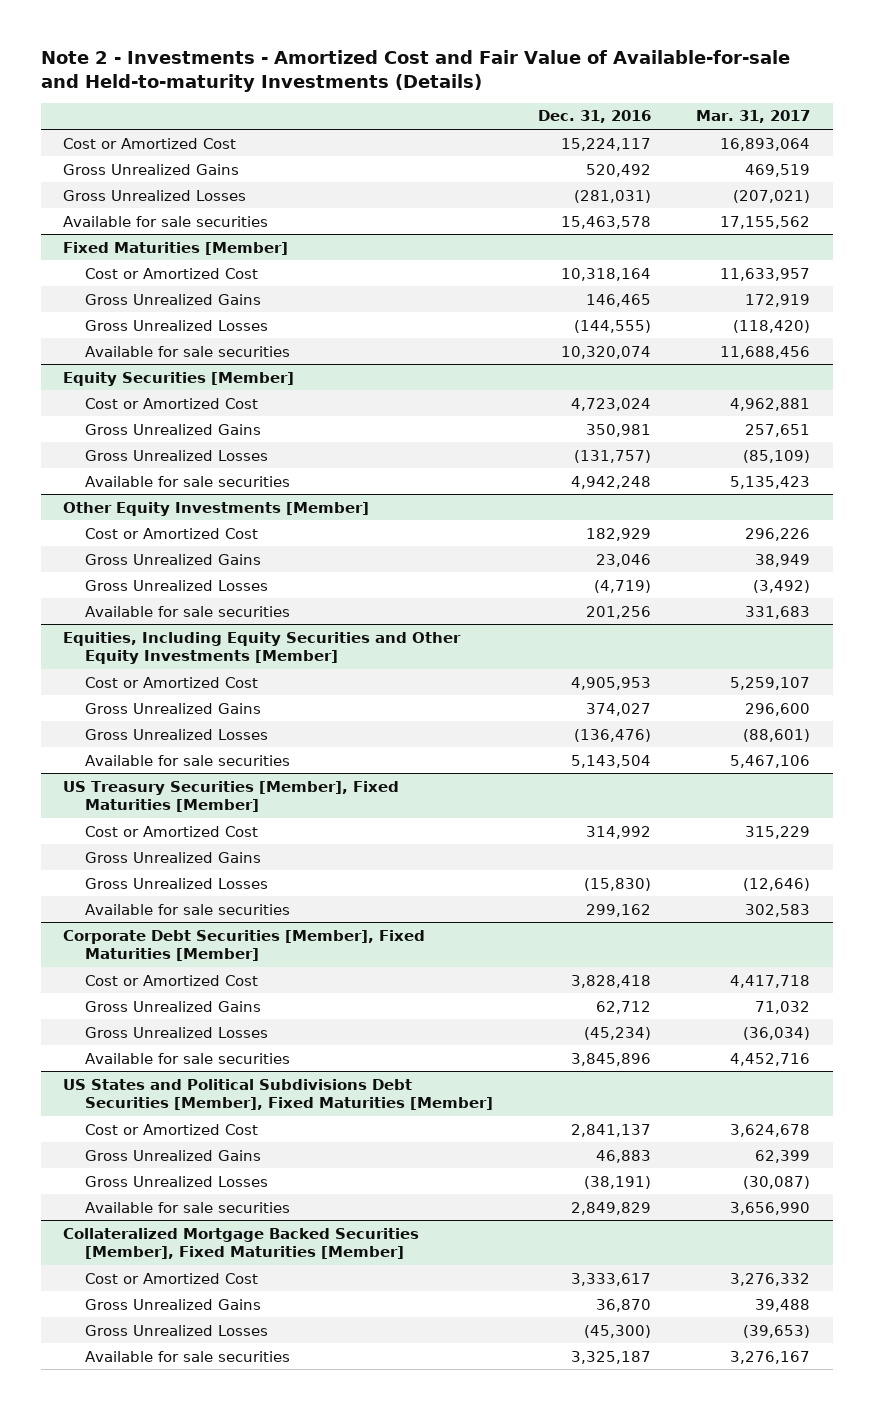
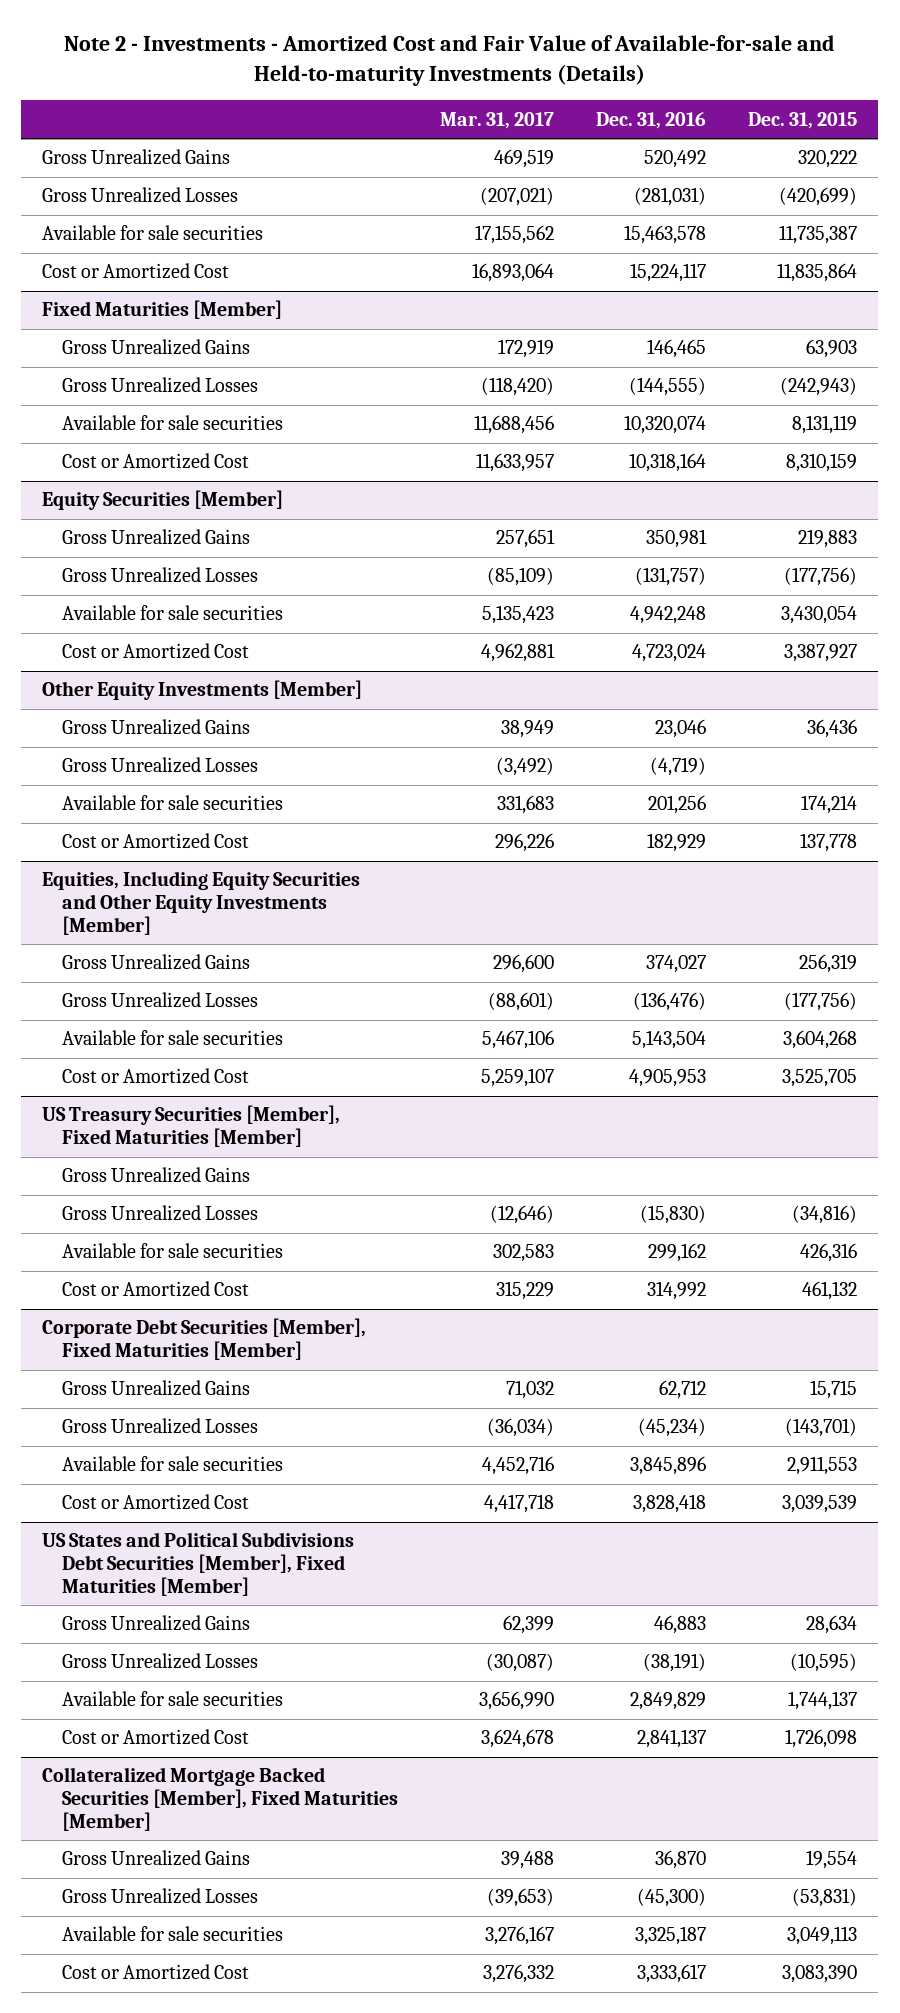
- | Dec. 31, 2016 | Mar. 31, 2017
+ | Mar. 31, 2017 | Dec. 31, 2016 | Dec. 31, 2015
moved down: Cost or Amortized Cost | 16,893,064 | 15,224,117 | 11,835,864
@ Fixed Maturities [Member]
moved down: Cost or Amortized Cost | 11,633,957 | 10,318,164 | 8,310,159
@ Equity Securities [Member]
moved down: Cost or Amortized Cost | 4,962,881 | 4,723,024 | 3,387,927
@ Other Equity Investments [Member]
moved down: Cost or Amortized Cost | 296,226 | 182,929 | 137,778
@ Equities, Including Equity Securities and Other Equity Investments [Member]
moved down: Cost or Amortized Cost | 5,259,107 | 4,905,953 | 3,525,705
@ US Treasury Securities [Member], Fixed Maturities [Member]
moved down: Cost or Amortized Cost | 315,229 | 314,992 | 461,132
@ Corporate Debt Securities [Member], Fixed Maturities [Member]
moved down: Cost or Amortized Cost | 4,417,718 | 3,828,418 | 3,039,539
@ US States and Political Subdivisions Debt Securities [Member], Fixed Maturities [Member]
moved down: Cost or Amortized Cost | 3,624,678 | 2,841,137 | 1,726,098
@ Collateralized Mortgage Backed Securities [Member], Fixed Maturities [Member]
moved down: Cost or Amortized Cost | 3,276,332 | 3,333,617 | 3,083,390

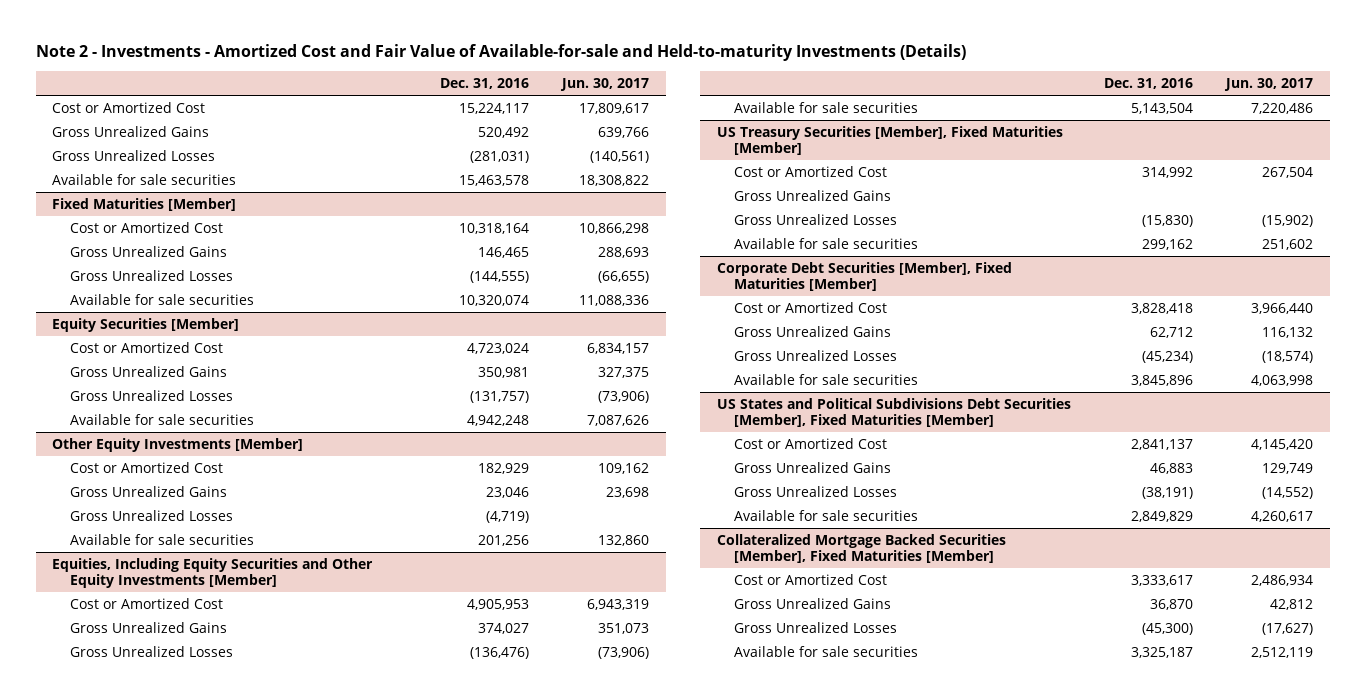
- | Mar. 31, 2017 | Dec. 31, 2016 | Dec. 31, 2015
+ | Dec. 31, 2016 | Jun. 30, 2017
moved up: Cost or Amortized Cost | 15,224,117 | 17,809,617
@ Fixed Maturities [Member]
moved up: Cost or Amortized Cost | 10,318,164 | 10,866,298
@ Equity Securities [Member]
moved up: Cost or Amortized Cost | 4,723,024 | 6,834,157
@ Other Equity Investments [Member]
moved up: Cost or Amortized Cost | 182,929 | 109,162
@ Equities, Including Equity Securities and Other Equity Investments [Member]
moved up: Cost or Amortized Cost | 4,905,953 | 6,943,319
@ US Treasury Securities [Member], Fixed Maturities [Member]
moved up: Cost or Amortized Cost | 314,992 | 267,504
@ Corporate Debt Securities [Member], Fixed Maturities [Member]
moved up: Cost or Amortized Cost | 3,828,418 | 3,966,440
@ US States and Political Subdivisions Debt Securities [Member], Fixed Maturities [Member]
moved up: Cost or Amortized Cost | 2,841,137 | 4,145,420
@ Collateralized Mortgage Backed Securities [Member], Fixed Maturities [Member]
moved up: Cost or Amortized Cost | 3,333,617 | 2,486,934

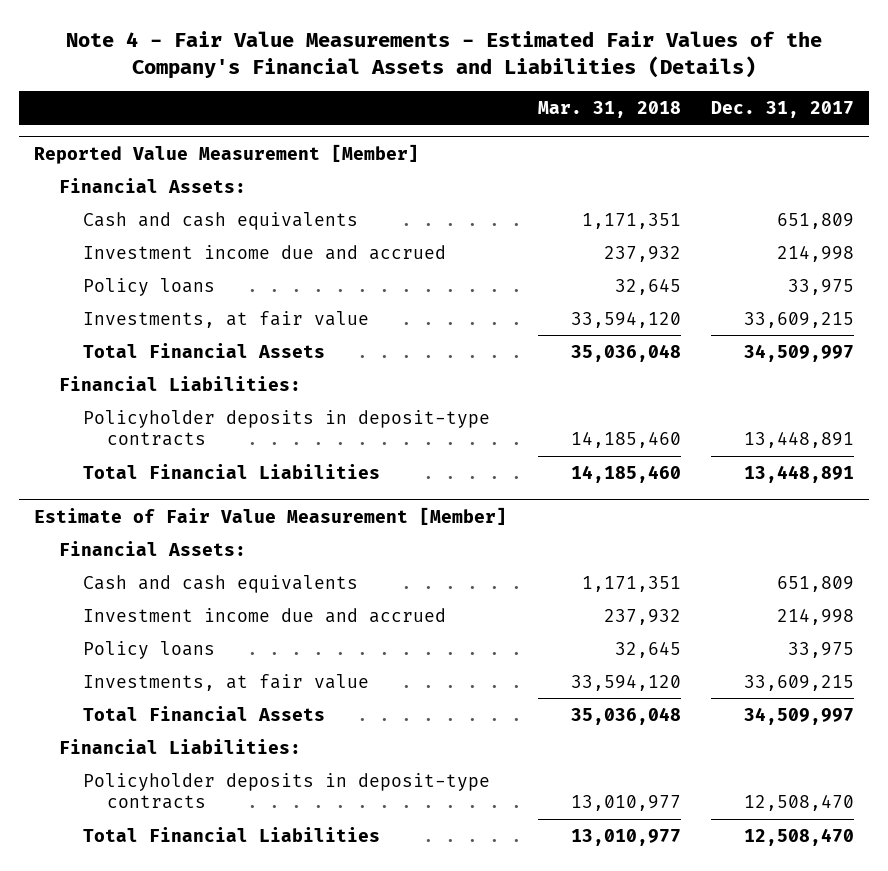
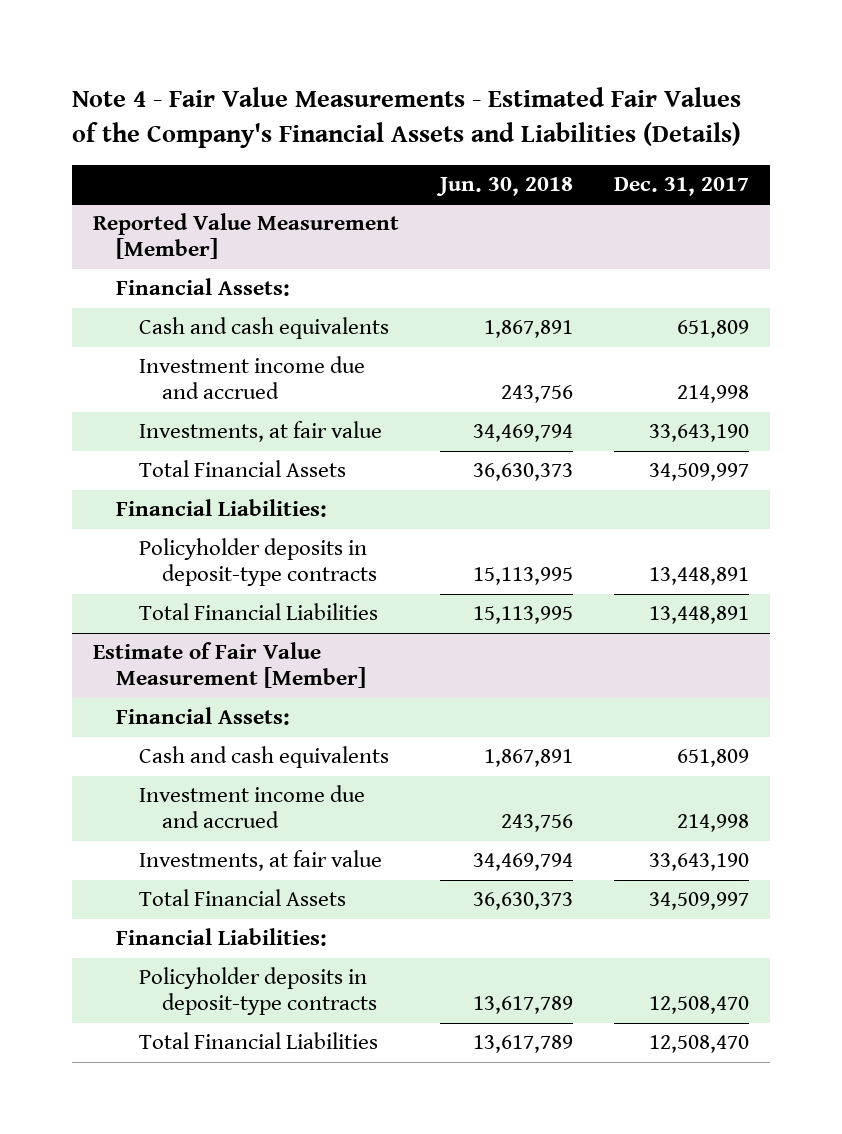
- | Mar. 31, 2018 | Dec. 31, 2017
+ | Jun. 30, 2018 | Dec. 31, 2017
@ Reported Value Measurement [Member]
- Policy loans | 32,645 | 33,975
- Investments, at fair value | 33,594,120 | 33,609,215
+ Investments, at fair value | 34,469,794 | 33,643,190
@ Estimate of Fair Value Measurement [Member]
- Policy loans | 32,645 | 33,975
- Investments, at fair value | 33,594,120 | 33,609,215
+ Investments, at fair value | 34,469,794 | 33,643,190

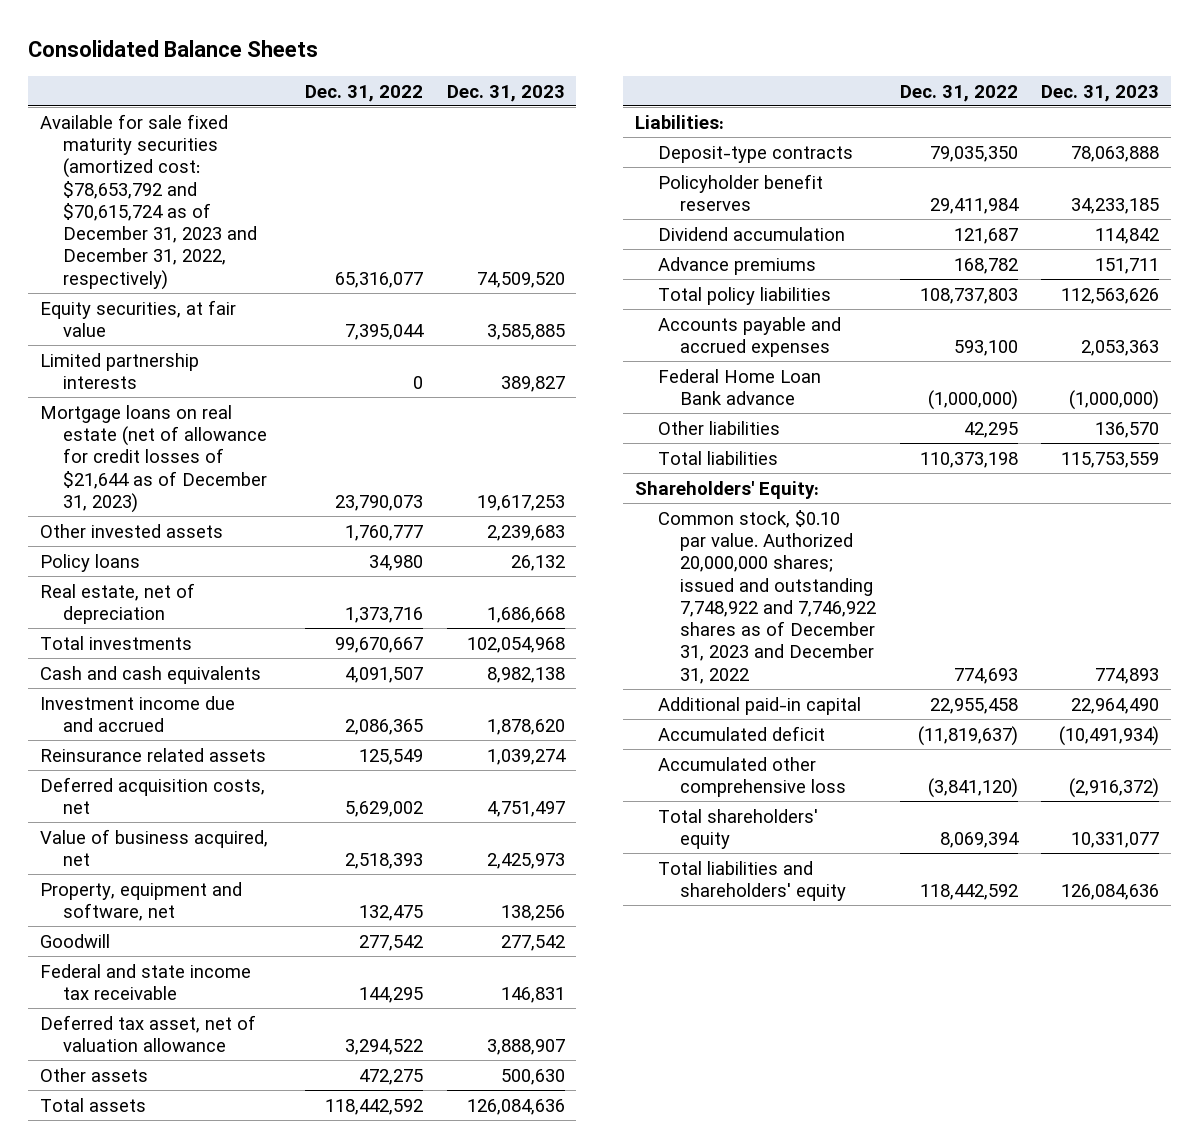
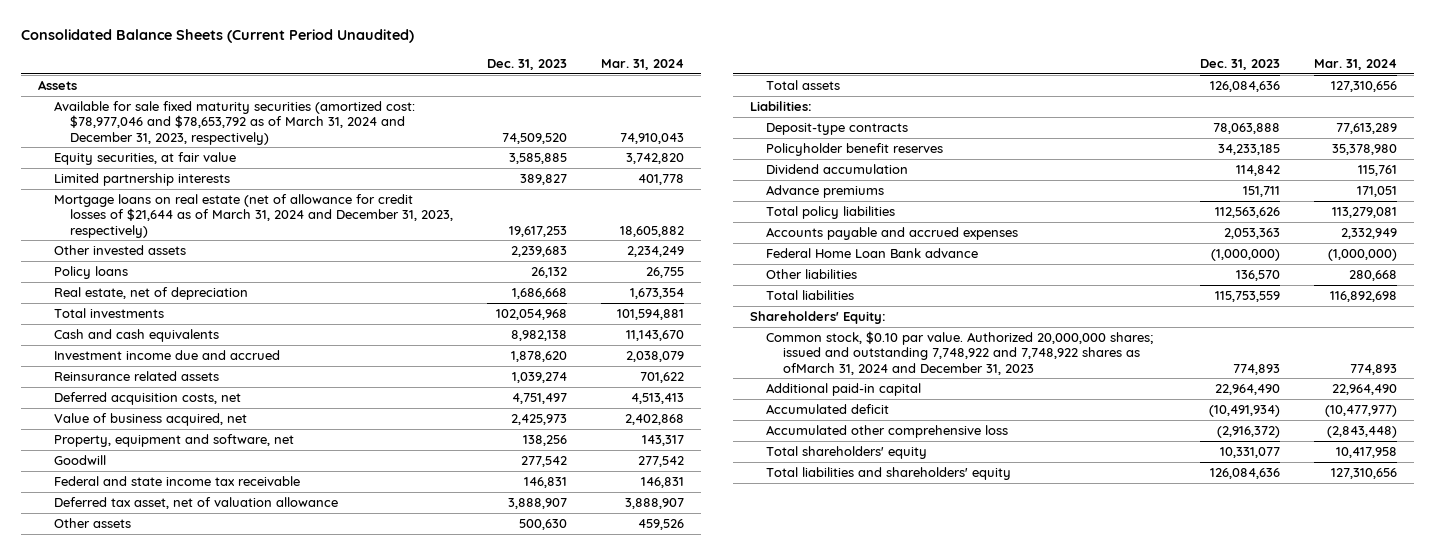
- Consolidated Balance Sheets
+ Consolidated Balance Sheets (Current Period Unaudited)
- | Dec. 31, 2022 | Dec. 31, 2023
+ | Dec. 31, 2023 | Mar. 31, 2024
- Available for sale fixed maturity securities (amortized cost: $78,653,792 and $70,615,724 as of December 31, 2023 and December 31, 2022, respectively) | 65,316,077 | 74,509,520
+ Assets
+ Available for sale fixed maturity securities (amortized cost: $78,977,046 and $78,653,792 as of March 31, 2024 and December 31, 2023, respectively) | 74,509,520 | 74,910,043
- Mortgage loans on real estate (net of allowance for credit losses of $21,644 as of December 31, 2023) | 23,790,073 | 19,617,253
+ Mortgage loans on real estate (net of allowance for credit losses of $21,644 as of March 31, 2024 and December 31, 2023, respectively) | 19,617,253 | 18,605,882
- Common stock, $0.10 par value. Authorized 20,000,000 shares; issued and outstanding 7,748,922 and 7,746,922 shares as of December 31, 2023 and December 31, 2022 | 774,693 | 774,893
+ Common stock, $0.10 par value. Authorized 20,000,000 shares; issued and outstanding 7,748,922 and 7,748,922 shares as ofMarch 31, 2024 and December 31, 2023 | 774,893 | 774,893

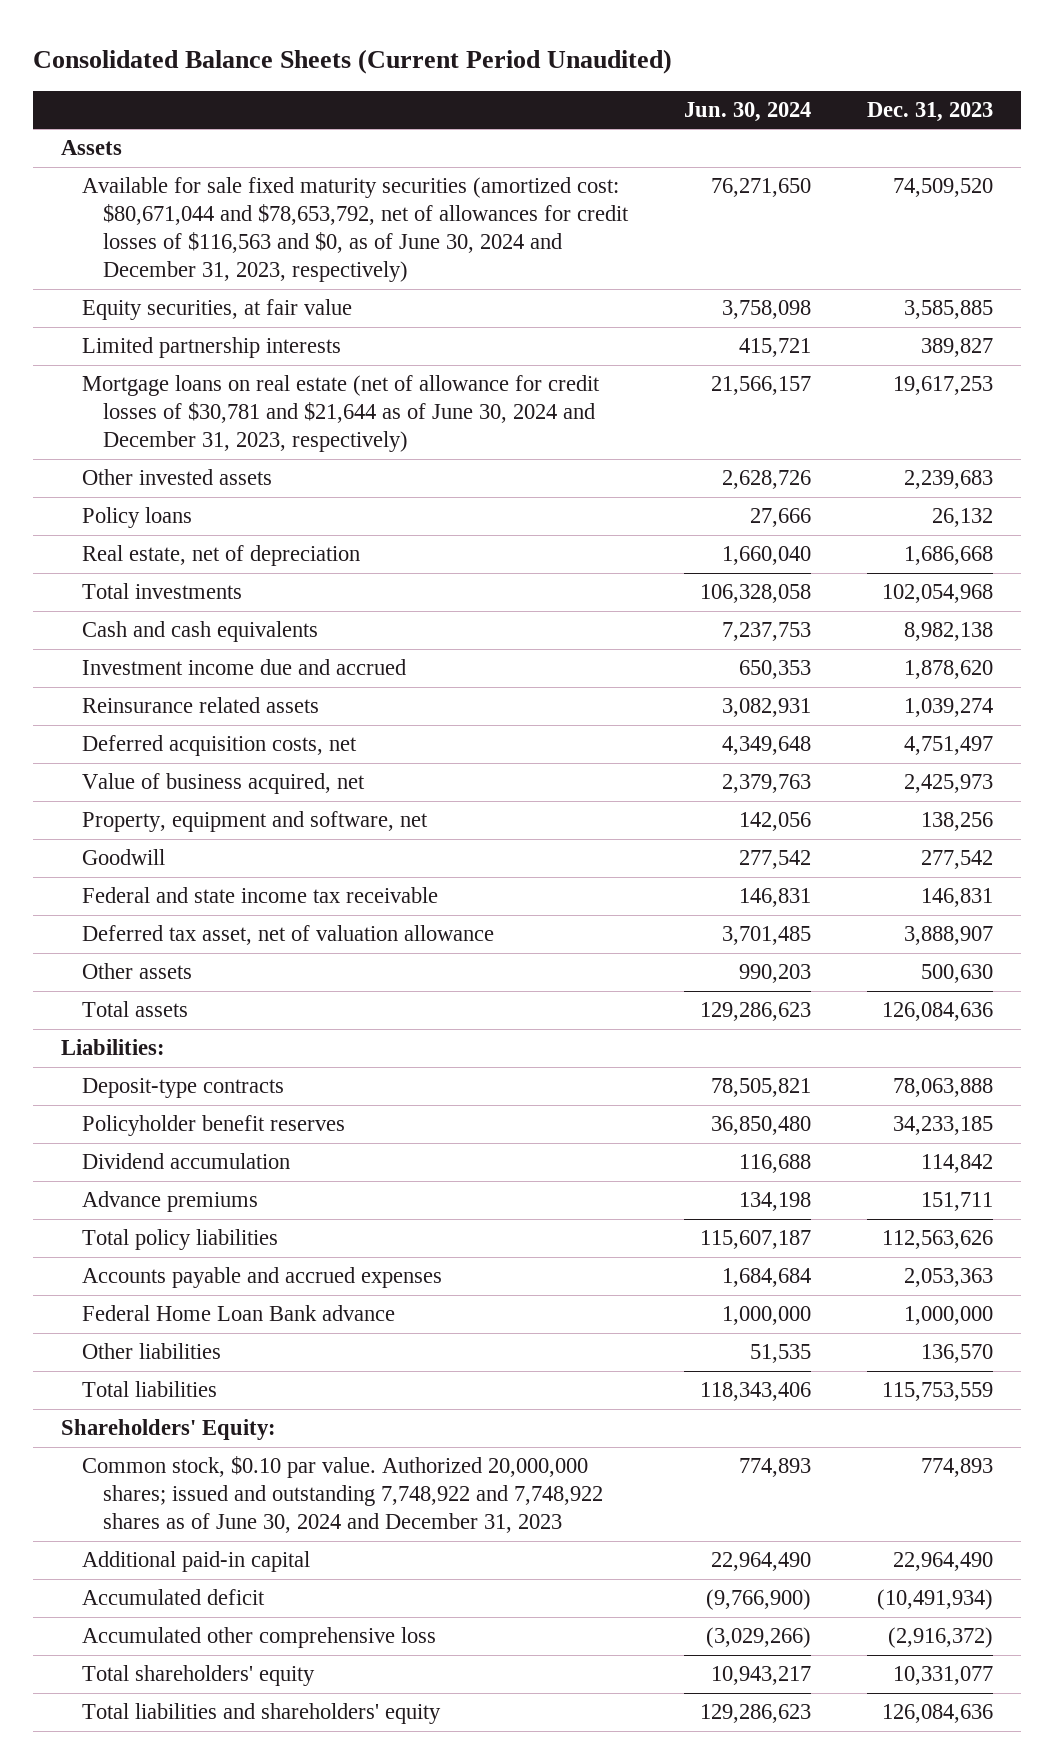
- | Dec. 31, 2023 | Mar. 31, 2024
+ | Jun. 30, 2024 | Dec. 31, 2023
- Available for sale fixed maturity securities (amortized cost: $78,977,046 and $78,653,792 as of March 31, 2024 and December 31, 2023, respectively) | 74,509,520 | 74,910,043
+ Available for sale fixed maturity securities (amortized cost: $80,671,044 and $78,653,792, net of allowances for credit losses of $116,563 and $0, as of June 30, 2024 and December 31, 2023, respectively) | 76,271,650 | 74,509,520
- Mortgage loans on real estate (net of allowance for credit losses of $21,644 as of March 31, 2024 and December 31, 2023, respectively) | 19,617,253 | 18,605,882
+ Mortgage loans on real estate (net of allowance for credit losses of $30,781 and $21,644 as of June 30, 2024 and December 31, 2023, respectively) | 21,566,157 | 19,617,253
- Federal Home Loan Bank advance | (1,000,000) | (1,000,000)
+ Federal Home Loan Bank advance | 1,000,000 | 1,000,000
- Common stock, $0.10 par value. Authorized 20,000,000 shares; issued and outstanding 7,748,922 and 7,748,922 shares as ofMarch 31, 2024 and December 31, 2023 | 774,893 | 774,893
+ Common stock, $0.10 par value. Authorized 20,000,000 shares; issued and outstanding 7,748,922 and 7,748,922 shares as of June 30, 2024 and December 31, 2023 | 774,893 | 774,893

